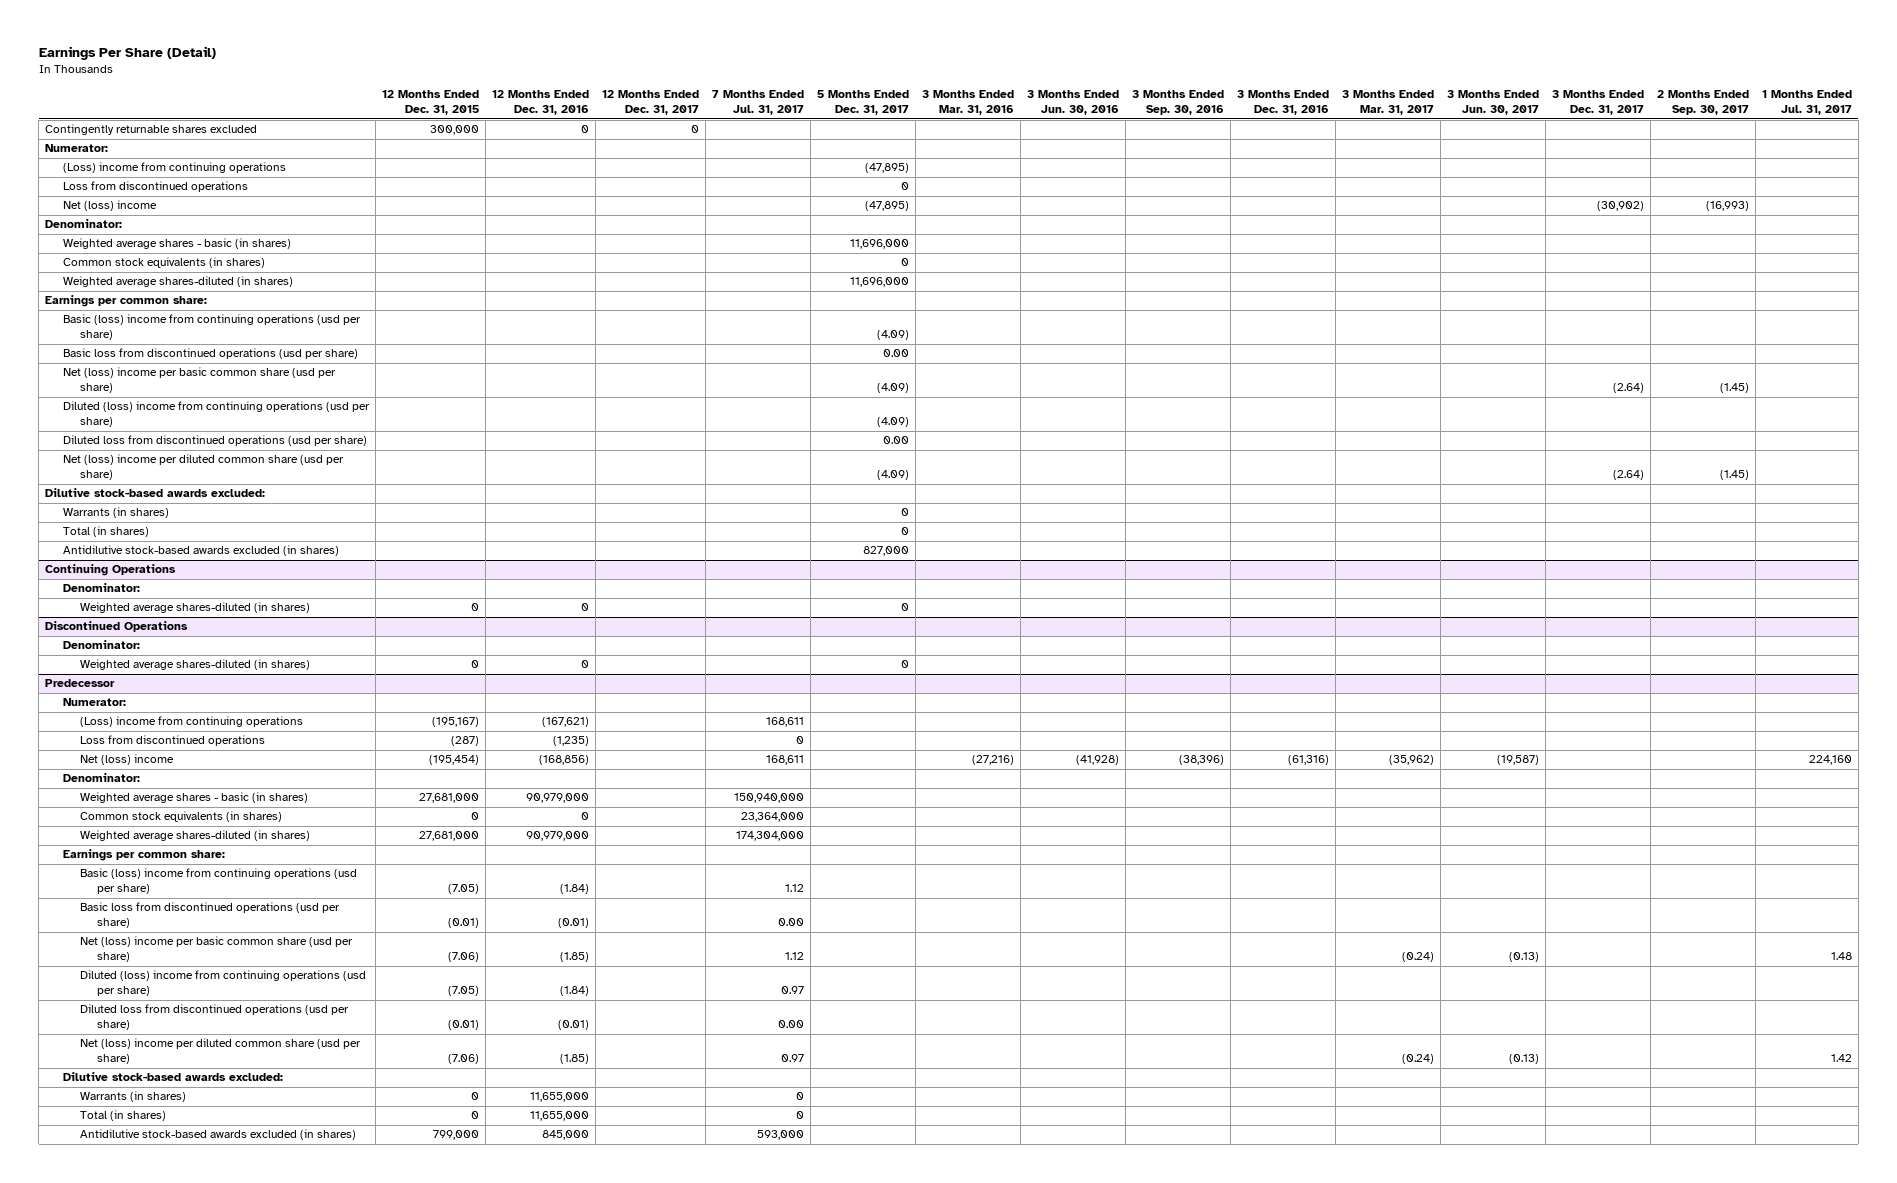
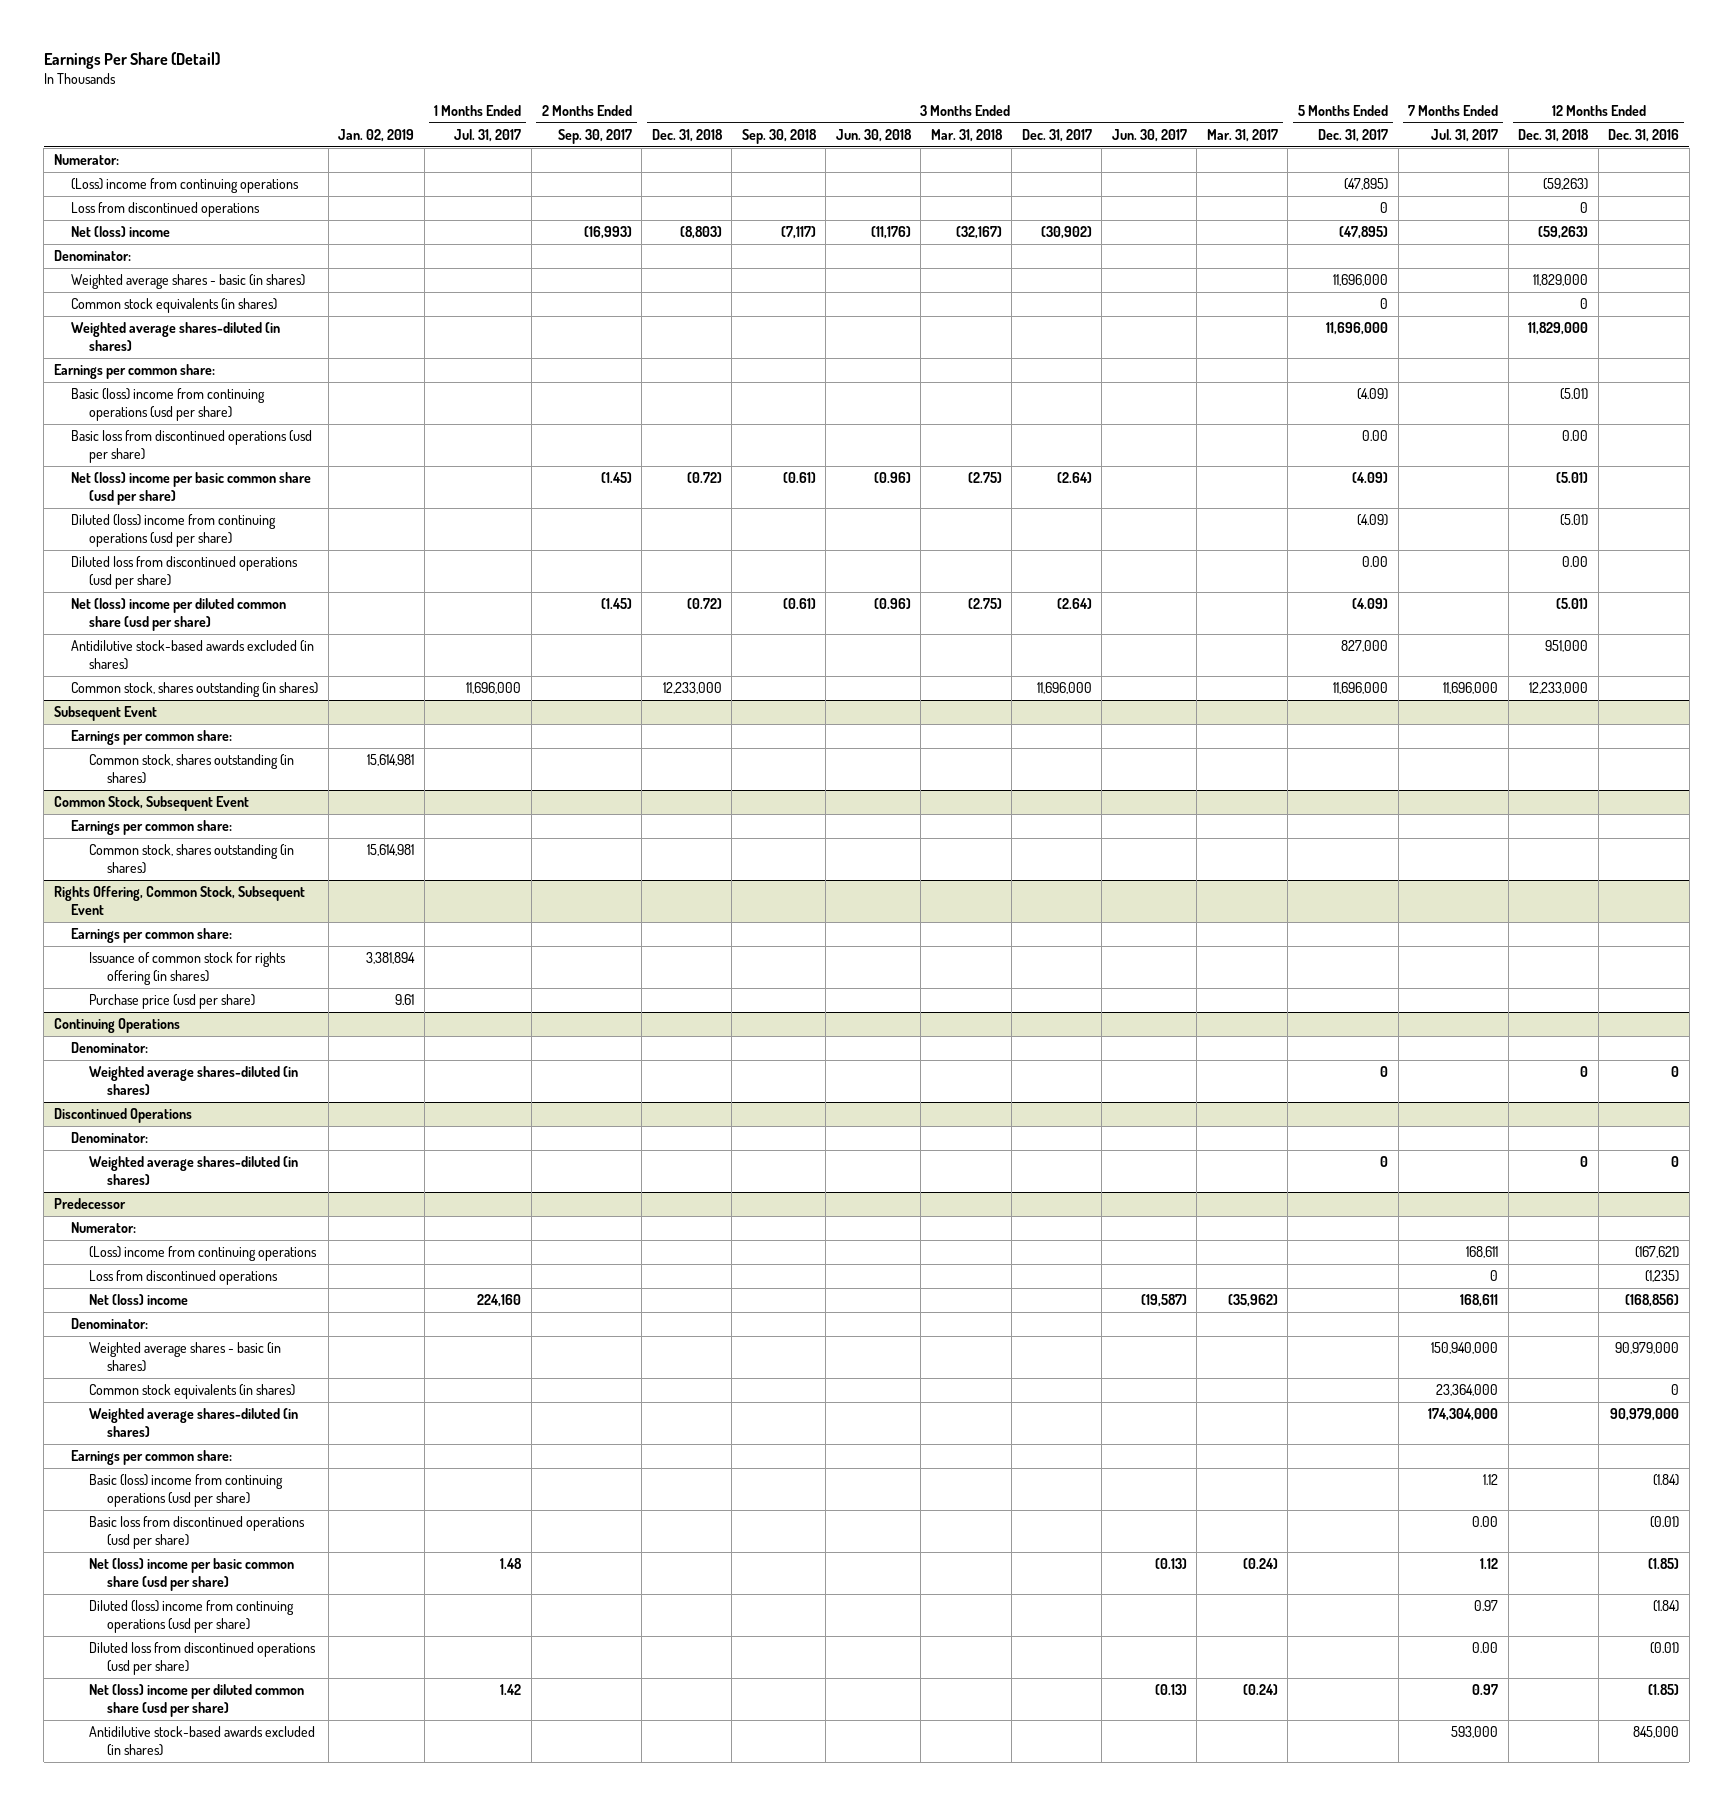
- | 12 Months Ended Dec. 31, 2015 | 12 Months Ended Dec. 31, 2016 | 12 Months Ended Dec. 31, 2017 | 7 Months Ended Jul. 31, 2017 | 5 Months Ended Dec. 31, 2017 | 3 Months Ended Mar. 31, 2016 | 3 Months Ended Jun. 30, 2016 | 3 Months Ended Sep. 30, 2016 | 3 Months Ended Dec. 31, 2016 | 3 Months Ended Mar. 31, 2017 | 3 Months Ended Jun. 30, 2017 | 3 Months Ended Dec. 31, 2017 | 2 Months Ended Sep. 30, 2017 | 1 Months Ended Jul. 31, 2017
+ | Jan. 02, 2019 | 1 Months Ended Jul. 31, 2017 | 2 Months Ended Sep. 30, 2017 | 3 Months Ended Dec. 31, 2018 | 3 Months Ended Sep. 30, 2018 | 3 Months Ended Jun. 30, 2018 | 3 Months Ended Mar. 31, 2018 | 3 Months Ended Dec. 31, 2017 | 3 Months Ended Jun. 30, 2017 | 3 Months Ended Mar. 31, 2017 | 5 Months Ended Dec. 31, 2017 | 7 Months Ended Jul. 31, 2017 | 12 Months Ended Dec. 31, 2018 | 12 Months Ended Dec. 31, 2016
- Contingently returnable shares excluded | 300,000 | 0 | 0 | | | | | | | | | | |
- Dilutive stock-based awards excluded:
- Warrants (in shares) | | | | | 0 | | | | | | | | |
- Total (in shares) | | | | | 0 | | | | | | | | |
+ Common stock, shares outstanding (in shares) | | 11,696,000 | | 12,233,000 | | | | 11,696,000 | | | 11,696,000 | 11,696,000 | 12,233,000 |
+ Subsequent Event
+ Earnings per common share:
+ Common stock, shares outstanding (in shares) | 15,614,981 | | | | | | | | | | | | |
+ Common Stock, Subsequent Event
+ Earnings per common share:
+ Common stock, shares outstanding (in shares) | 15,614,981 | | | | | | | | | | | | |
+ Rights Offering, Common Stock, Subsequent Event
+ Earnings per common share:
+ Issuance of common stock for rights offering (in shares) | 3,381,894 | | | | | | | | | | | | |
+ Purchase price (usd per share) | 9.61 | | | | | | | | | | | | |
@ Predecessor
- Dilutive stock-based awards excluded:
- Warrants (in shares) | 0 | 11,655,000 | | 0 | | | | | | | | | |
- Total (in shares) | 0 | 11,655,000 | | 0 | | | | | | | | | |

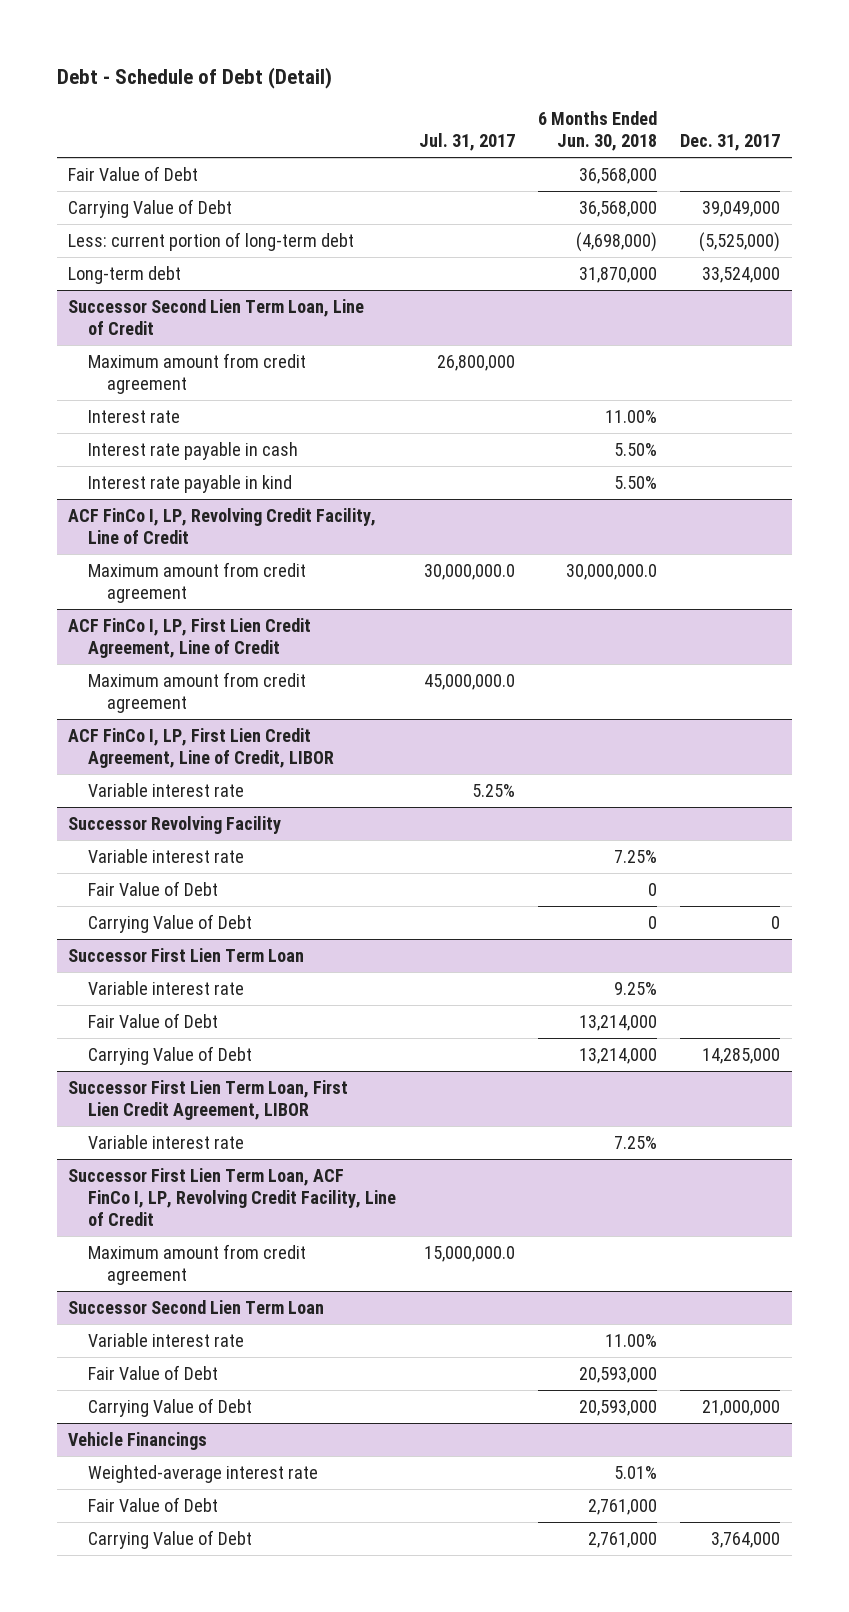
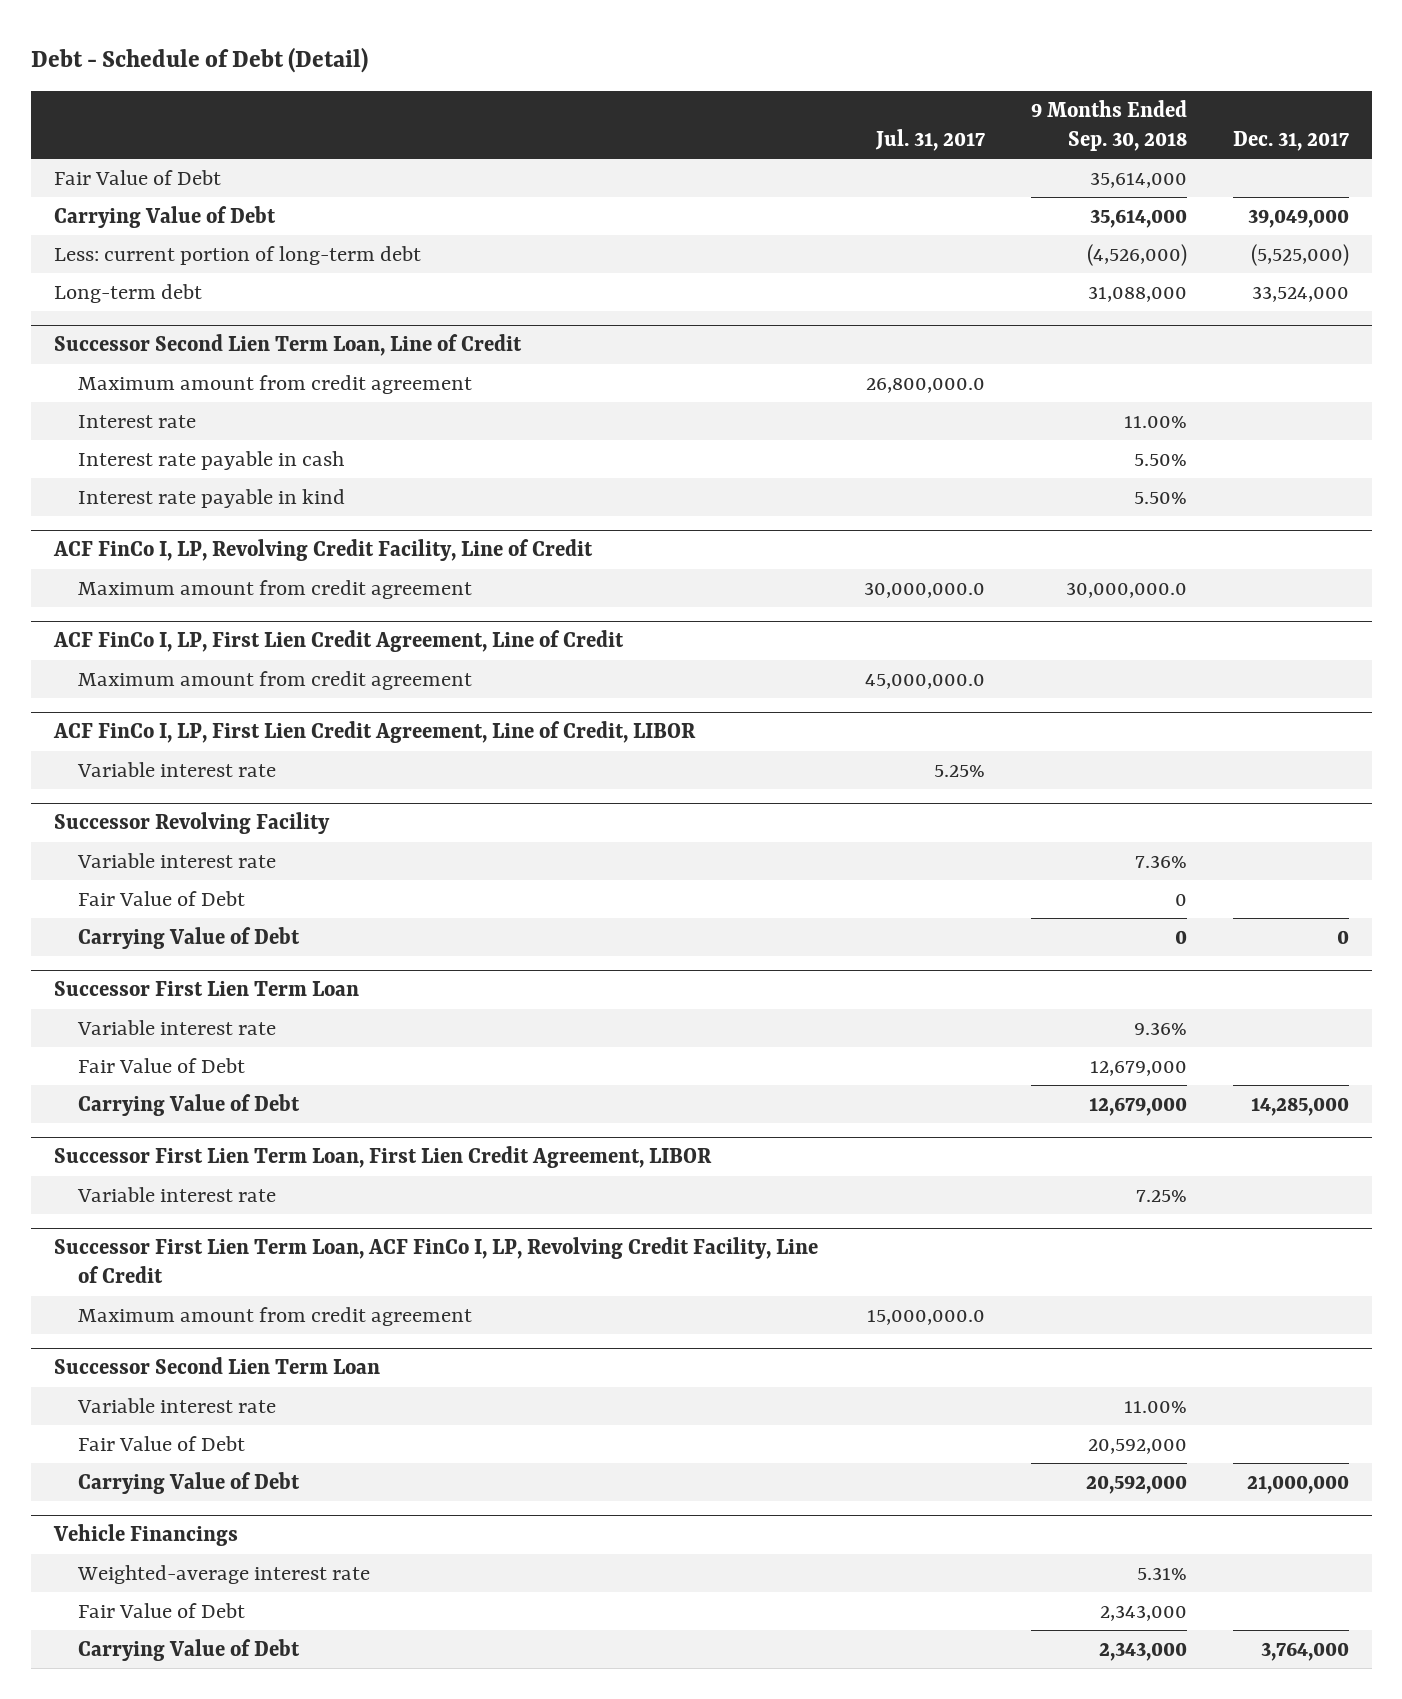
- | Jul. 31, 2017 | 6 Months Ended Jun. 30, 2018 | Dec. 31, 2017
+ | Jul. 31, 2017 | 9 Months Ended Sep. 30, 2018 | Dec. 31, 2017
@ Successor Second Lien Term Loan, Line of Credit
- Maximum amount from credit agreement | 26,800,000 | |
+ Maximum amount from credit agreement | 26,800,000.0 | |

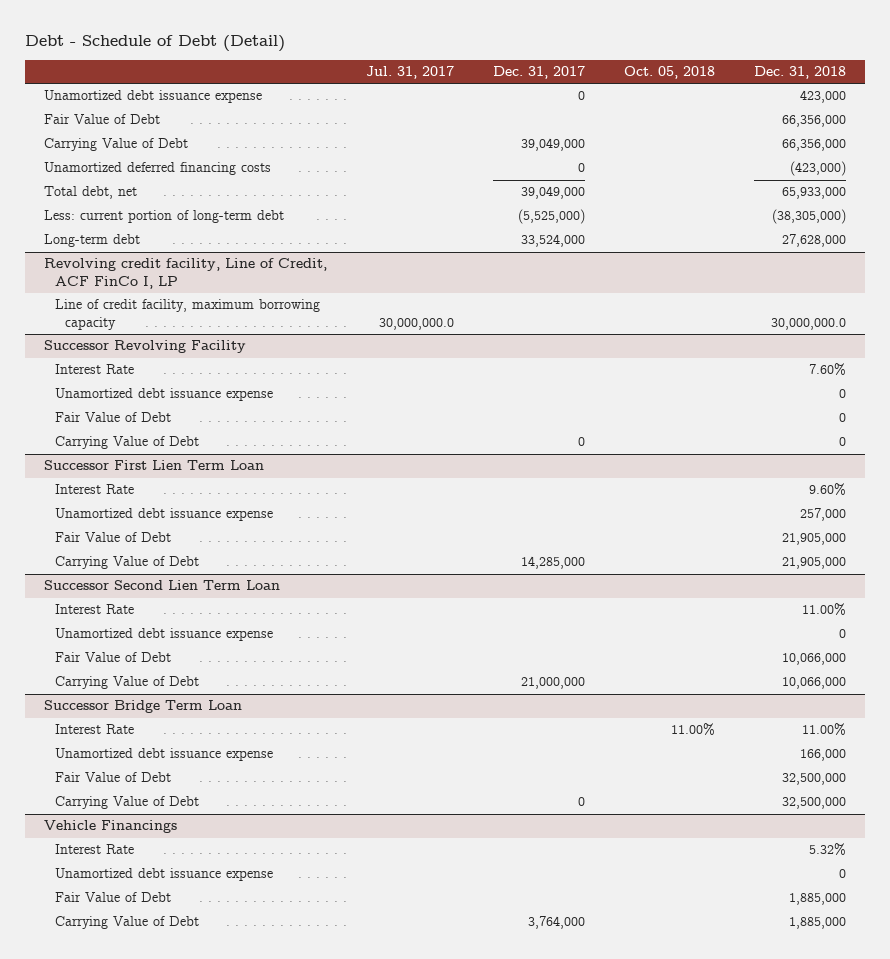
- | Jul. 31, 2017 | 9 Months Ended Sep. 30, 2018 | Dec. 31, 2017
+ | Jul. 31, 2017 | Dec. 31, 2017 | Oct. 05, 2018 | Dec. 31, 2018
+ Unamortized debt issuance expense | | 0 | | 423,000
+ Unamortized deferred financing costs | | 0 | | (423,000)
+ Total debt, net | | 39,049,000 | | 65,933,000
- Successor Second Lien Term Loan, Line of Credit
- Maximum amount from credit agreement | 26,800,000.0 | |
- Interest rate | | 11.00% |
- Interest rate payable in cash | | 5.50% |
- Interest rate payable in kind | | 5.50% |
- ACF FinCo I, LP, Revolving Credit Facility, Line of Credit
- Maximum amount from credit agreement | 30,000,000.0 | 30,000,000.0 |
- ACF FinCo I, LP, First Lien Credit Agreement, Line of Credit
- Maximum amount from credit agreement | 45,000,000.0 | |
- ACF FinCo I, LP, First Lien Credit Agreement, Line of Credit, LIBOR
- Variable interest rate | 5.25% | |
+ Revolving credit facility, Line of Credit, ACF FinCo I, LP
+ Line of credit facility, maximum borrowing capacity | 30,000,000.0 | | | 30,000,000.0
@ Successor Revolving Facility
- Variable interest rate | | 7.36% |
+ Interest Rate | | | | 7.60%
+ Unamortized debt issuance expense | | | | 0
@ Successor First Lien Term Loan
- Variable interest rate | | 9.36% |
+ Interest Rate | | | | 9.60%
+ Unamortized debt issuance expense | | | | 257,000
- Successor First Lien Term Loan, First Lien Credit Agreement, LIBOR
- Variable interest rate | | 7.25% |
- Successor First Lien Term Loan, ACF FinCo I, LP, Revolving Credit Facility, Line of Credit
- Maximum amount from credit agreement | 15,000,000.0 | |
@ Successor Second Lien Term Loan
- Variable interest rate | | 11.00% |
+ Interest Rate | | | | 11.00%
+ Unamortized debt issuance expense | | | | 0
+ Successor Bridge Term Loan
+ Interest Rate | | | 11.00% | 11.00%
+ Unamortized debt issuance expense | | | | 166,000
+ Fair Value of Debt | | | | 32,500,000
+ Carrying Value of Debt | | 0 | | 32,500,000
@ Vehicle Financings
- Weighted-average interest rate | | 5.31% |
+ Interest Rate | | | | 5.32%
+ Unamortized debt issuance expense | | | | 0

